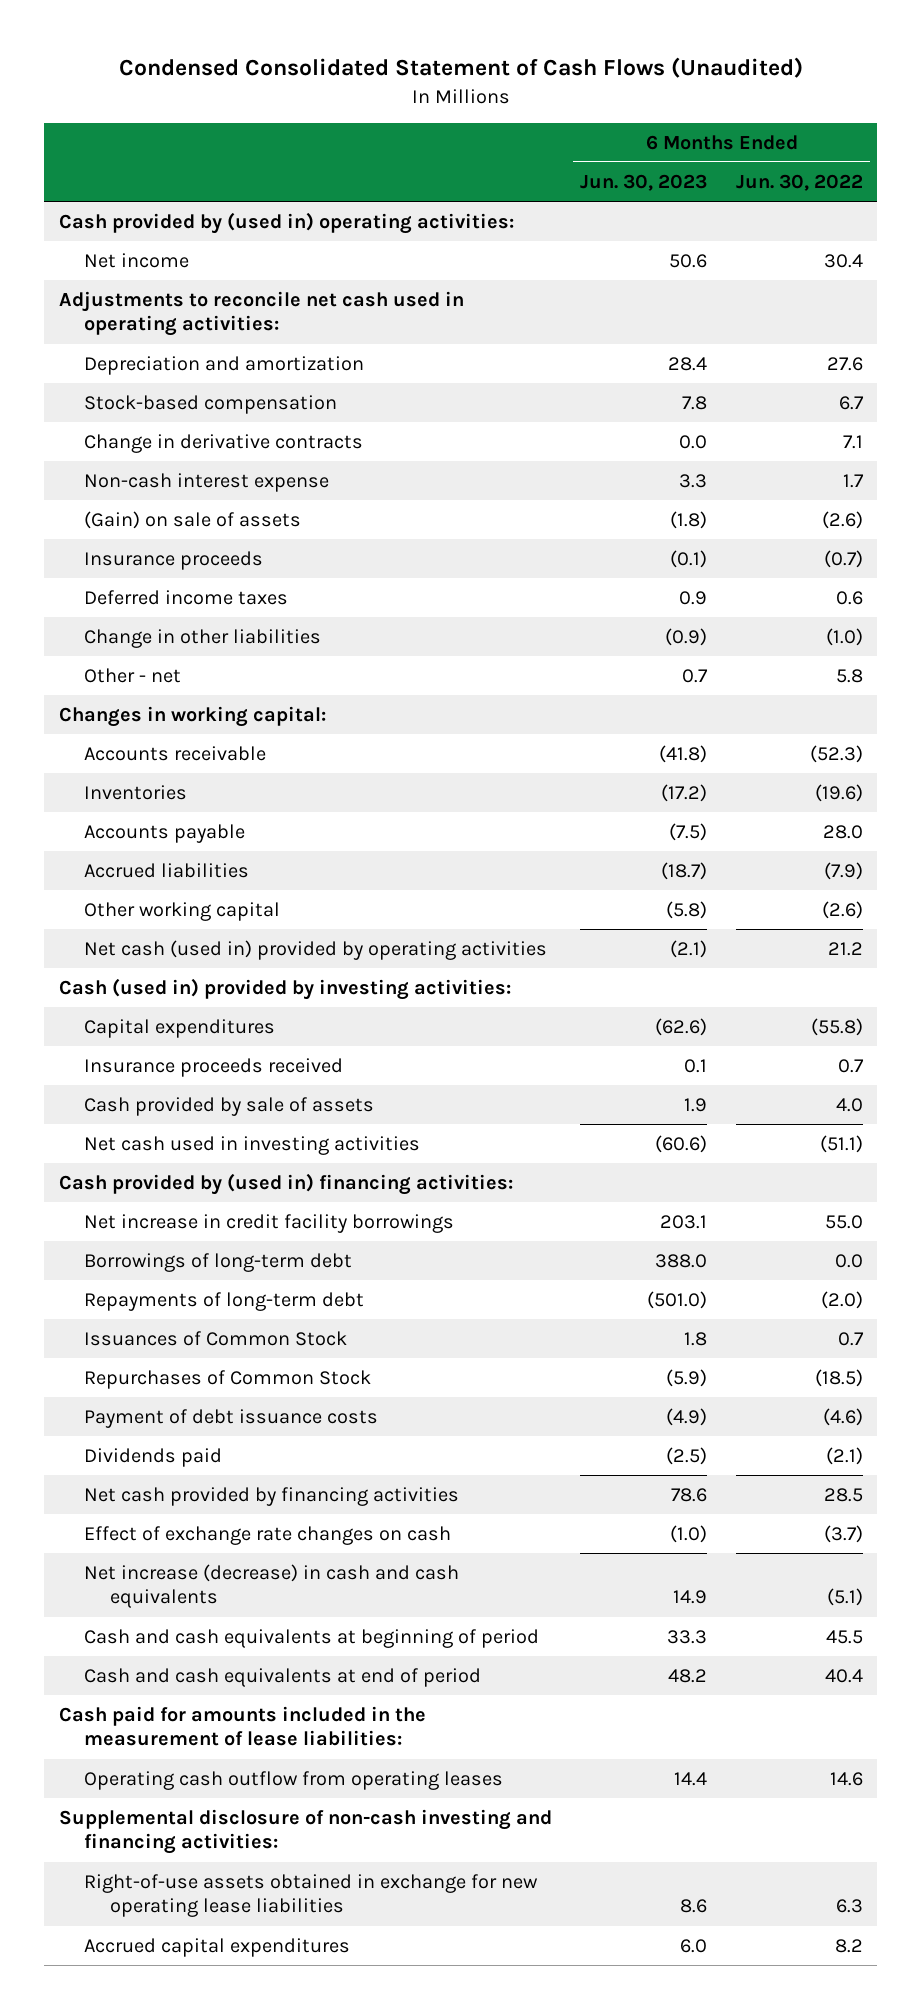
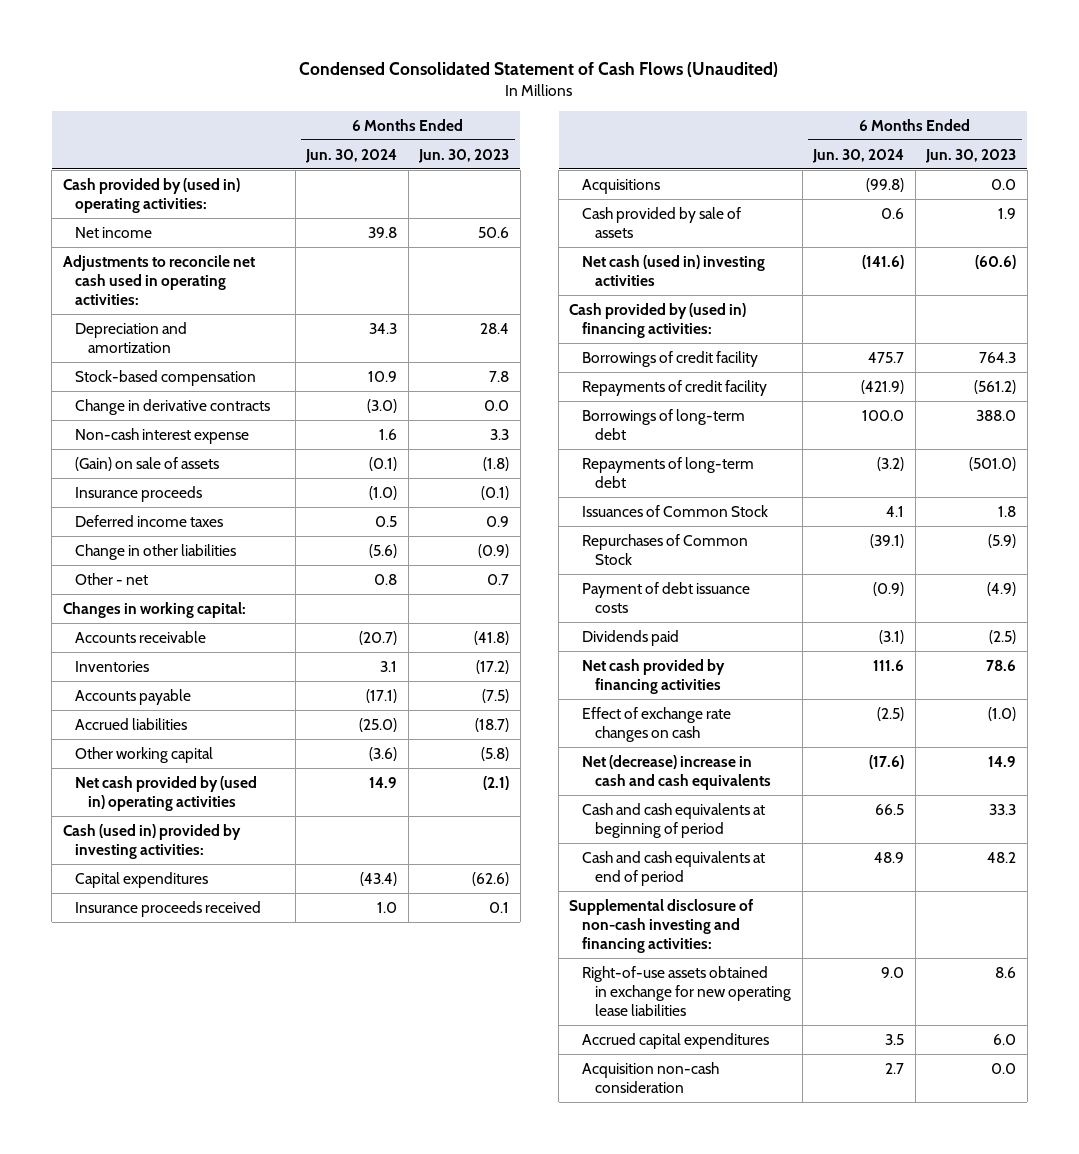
- | 6 Months Ended Jun. 30, 2023 | 6 Months Ended Jun. 30, 2022
+ | 6 Months Ended Jun. 30, 2024 | 6 Months Ended Jun. 30, 2023
- Net cash (used in) provided by operating activities | (2.1) | 21.2
+ Net cash provided by (used in) operating activities | 14.9 | (2.1)
+ Acquisitions | (99.8) | 0.0
- Net cash used in investing activities | (60.6) | (51.1)
+ Net cash (used in) investing activities | (141.6) | (60.6)
- Net increase in credit facility borrowings | 203.1 | 55.0
+ Borrowings of credit facility | 475.7 | 764.3
+ Repayments of credit facility | (421.9) | (561.2)
- Net increase (decrease) in cash and cash equivalents | 14.9 | (5.1)
+ Net (decrease) increase in cash and cash equivalents | (17.6) | 14.9
- Cash paid for amounts included in the measurement of lease liabilities:
- Operating cash outflow from operating leases | 14.4 | 14.6
+ Acquisition non-cash consideration | 2.7 | 0.0

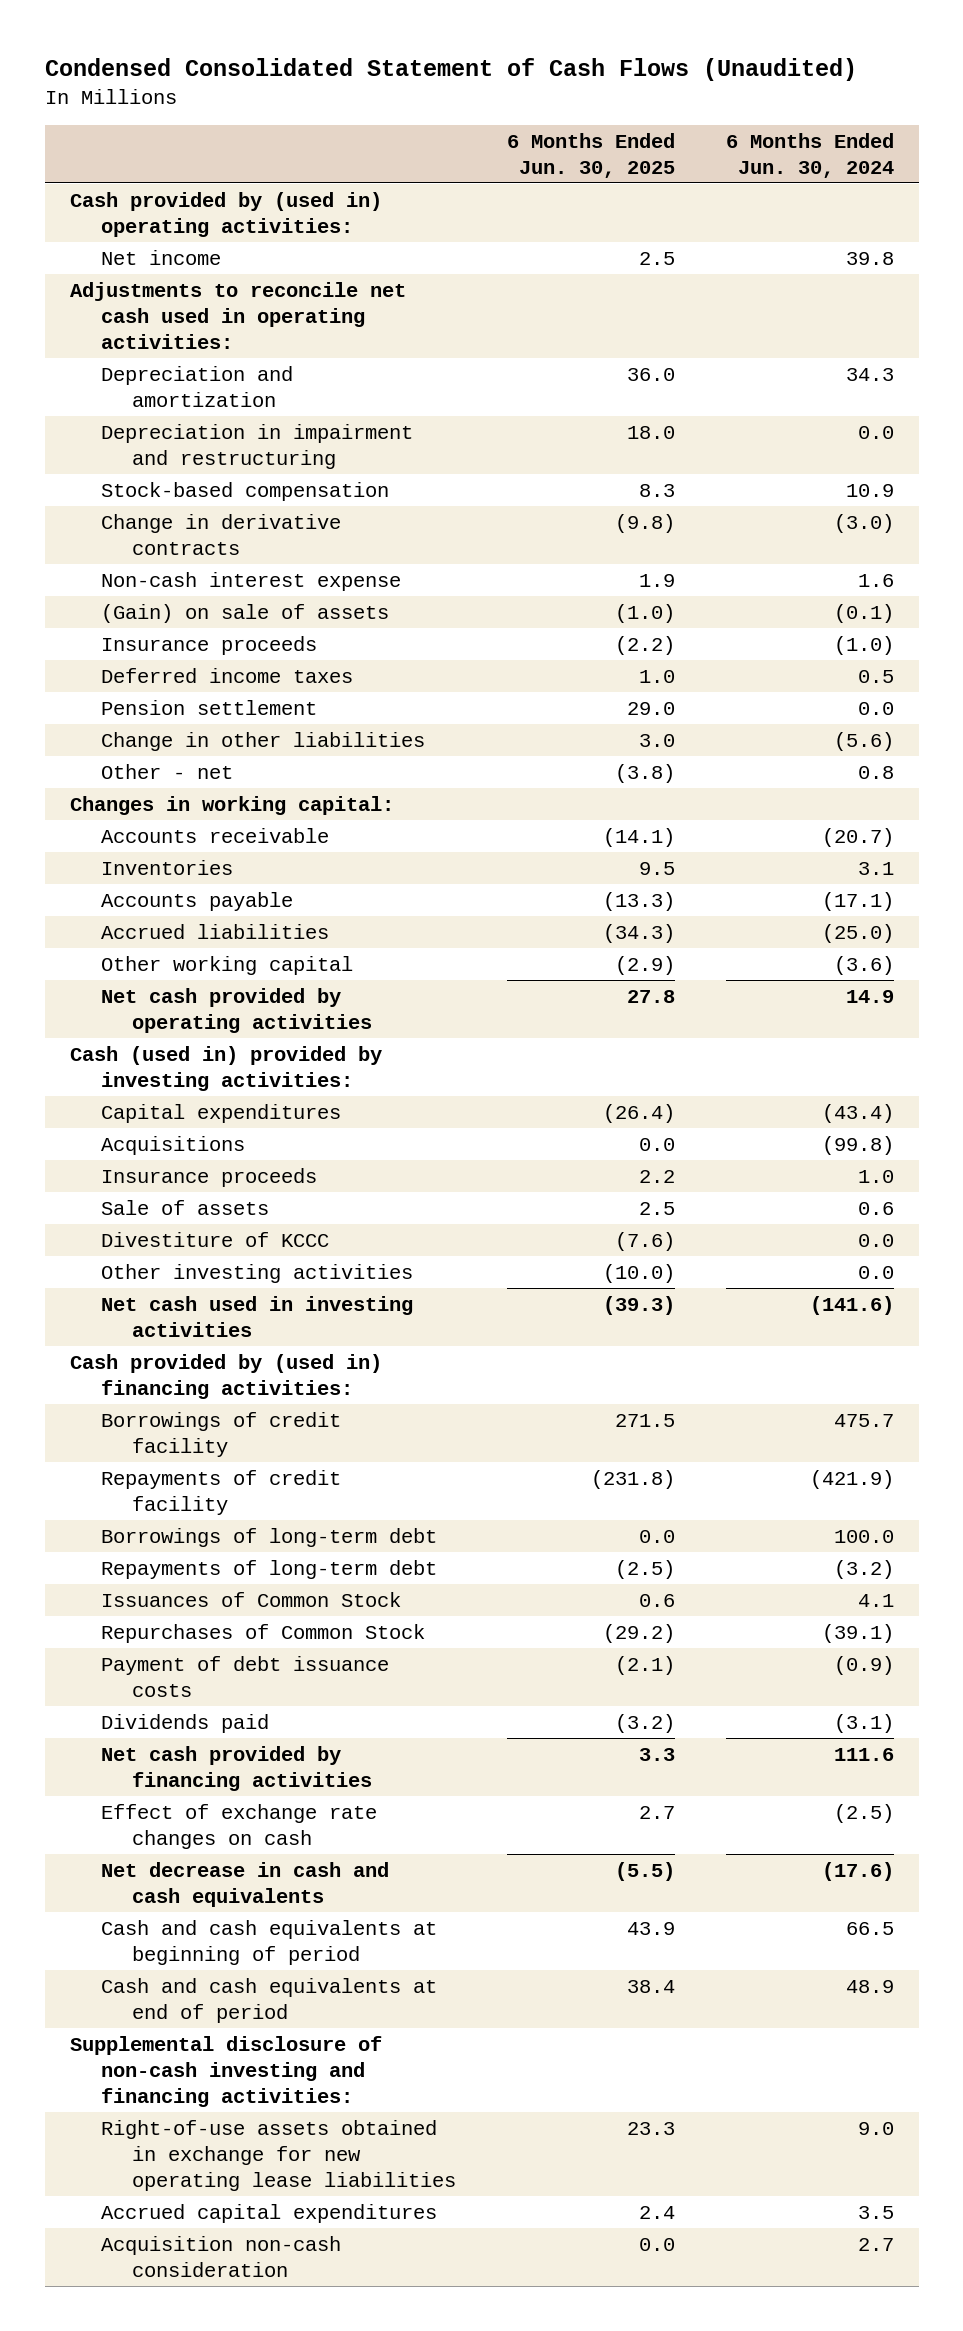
- | 6 Months Ended Jun. 30, 2024 | 6 Months Ended Jun. 30, 2023
+ | 6 Months Ended Jun. 30, 2025 | 6 Months Ended Jun. 30, 2024
+ Depreciation in impairment and restructuring | 18.0 | 0.0
+ Pension settlement | 29.0 | 0.0
- Net cash provided by (used in) operating activities | 14.9 | (2.1)
+ Net cash provided by operating activities | 27.8 | 14.9
- Insurance proceeds received | 1.0 | 0.1
- Cash provided by sale of assets | 0.6 | 1.9
- Net cash (used in) investing activities | (141.6) | (60.6)
+ Insurance proceeds | 2.2 | 1.0
+ Sale of assets | 2.5 | 0.6
+ Divestiture of KCCC | (7.6) | 0.0
+ Other investing activities | (10.0) | 0.0
+ Net cash used in investing activities | (39.3) | (141.6)
- Net (decrease) increase in cash and cash equivalents | (17.6) | 14.9
+ Net decrease in cash and cash equivalents | (5.5) | (17.6)

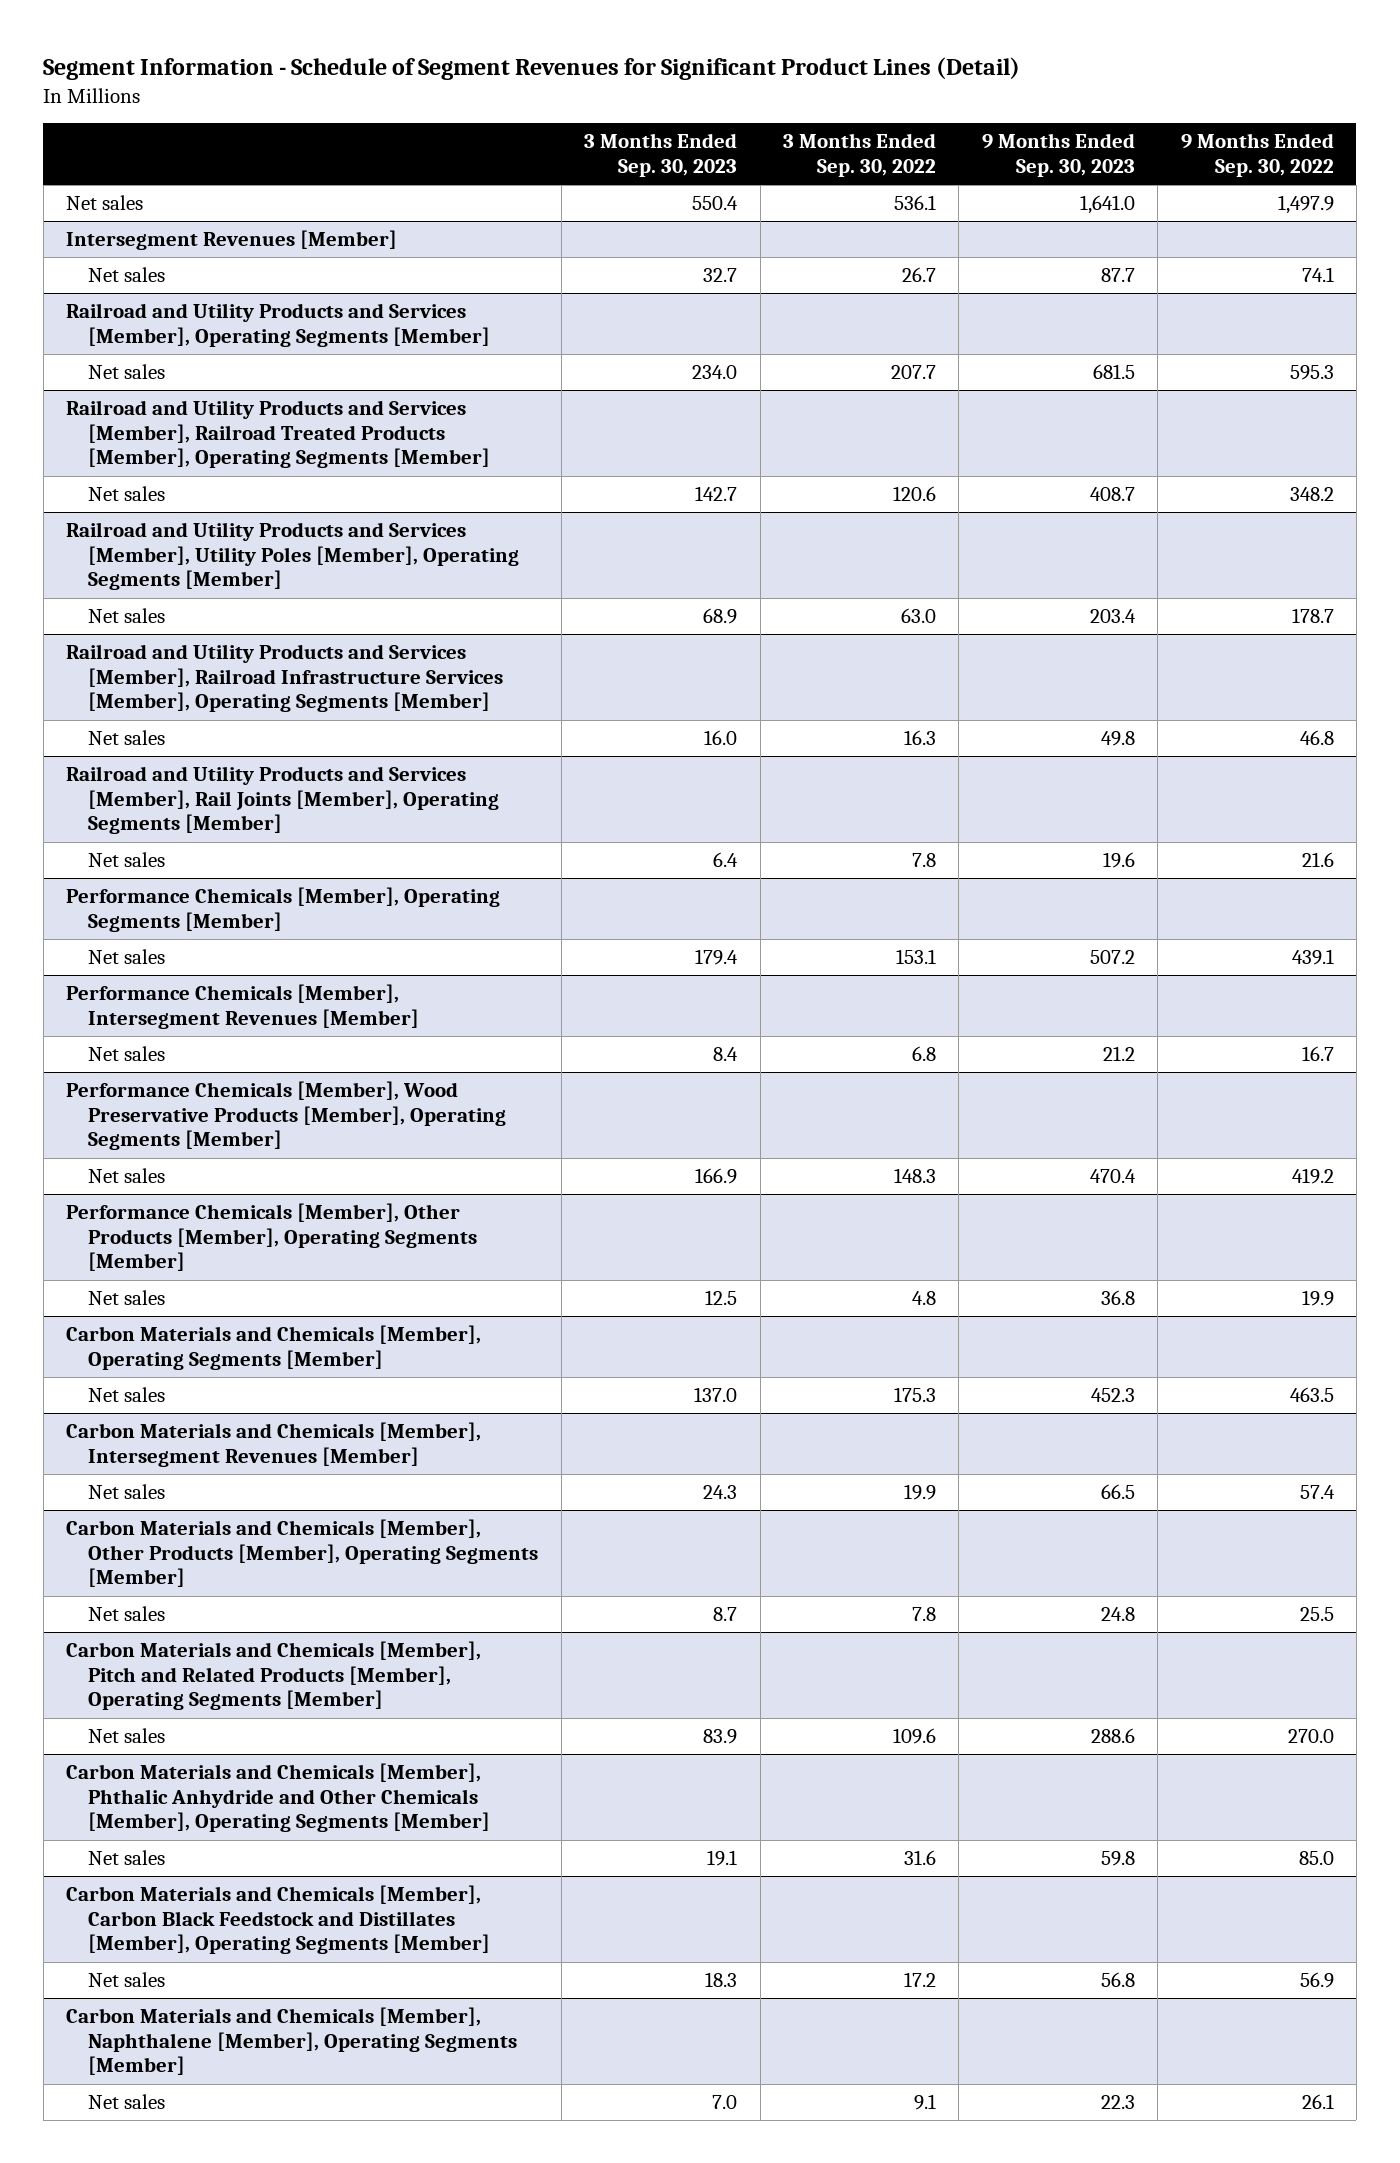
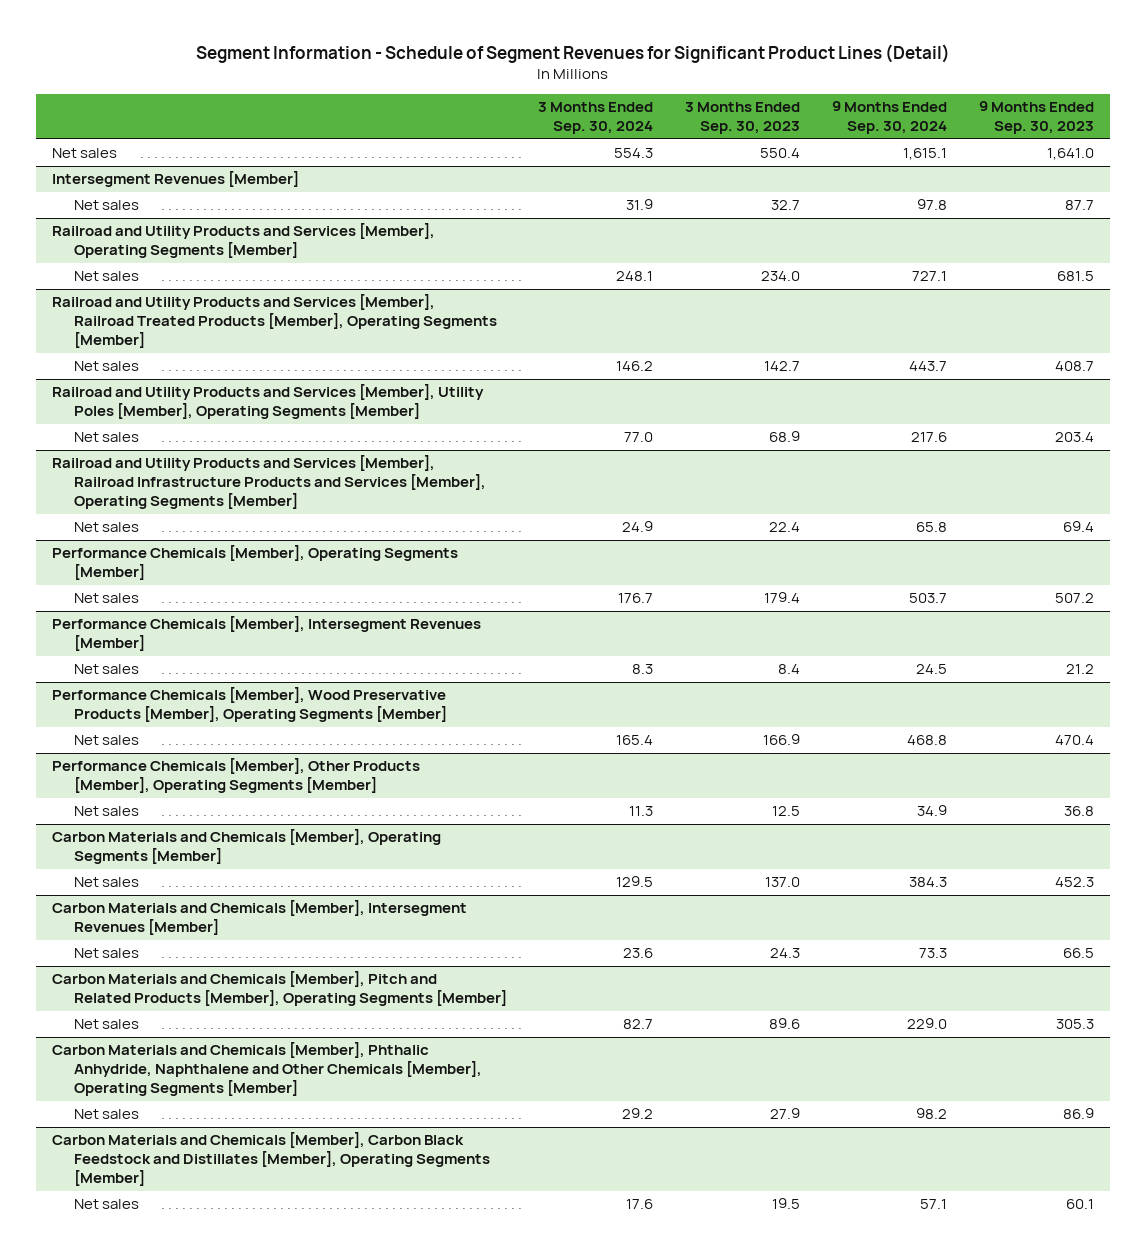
- | 3 Months Ended Sep. 30, 2023 | 3 Months Ended Sep. 30, 2022 | 9 Months Ended Sep. 30, 2023 | 9 Months Ended Sep. 30, 2022
+ | 3 Months Ended Sep. 30, 2024 | 3 Months Ended Sep. 30, 2023 | 9 Months Ended Sep. 30, 2024 | 9 Months Ended Sep. 30, 2023
- Railroad and Utility Products and Services [Member], Railroad Infrastructure Services [Member], Operating Segments [Member]
- Net sales | 16.0 | 16.3 | 49.8 | 46.8
- Railroad and Utility Products and Services [Member], Rail Joints [Member], Operating Segments [Member]
- Net sales | 6.4 | 7.8 | 19.6 | 21.6
+ Railroad and Utility Products and Services [Member], Railroad Infrastructure Products and Services [Member], Operating Segments [Member]
+ Net sales | 24.9 | 22.4 | 65.8 | 69.4
- Carbon Materials and Chemicals [Member], Other Products [Member], Operating Segments [Member]
- Net sales | 8.7 | 7.8 | 24.8 | 25.5
@ Carbon Materials and Chemicals [Member], Pitch and Related Products [Member], Operating Segments [Member]
- Net sales | 83.9 | 109.6 | 288.6 | 270.0
- Carbon Materials and Chemicals [Member], Phthalic Anhydride and Other Chemicals [Member], Operating Segments [Member]
- Net sales | 19.1 | 31.6 | 59.8 | 85.0
@ Carbon Materials and Chemicals [Member], Pitch and Related Products [Member], Operating Segments [Member]
+ Net sales | 82.7 | 89.6 | 229.0 | 305.3
+ Carbon Materials and Chemicals [Member], Phthalic Anhydride, Naphthalene and Other Chemicals [Member], Operating Segments [Member]
+ Net sales | 29.2 | 27.9 | 98.2 | 86.9
@ Carbon Materials and Chemicals [Member], Carbon Black Feedstock and Distillates [Member], Operating Segments [Member]
- Net sales | 18.3 | 17.2 | 56.8 | 56.9
- Carbon Materials and Chemicals [Member], Naphthalene [Member], Operating Segments [Member]
- Net sales | 7.0 | 9.1 | 22.3 | 26.1
@ Carbon Materials and Chemicals [Member], Carbon Black Feedstock and Distillates [Member], Operating Segments [Member]
+ Net sales | 17.6 | 19.5 | 57.1 | 60.1

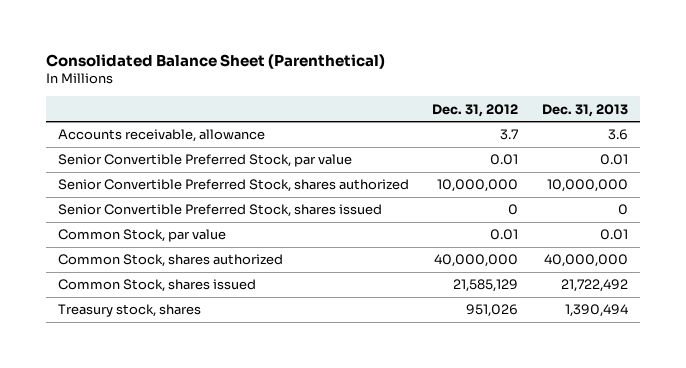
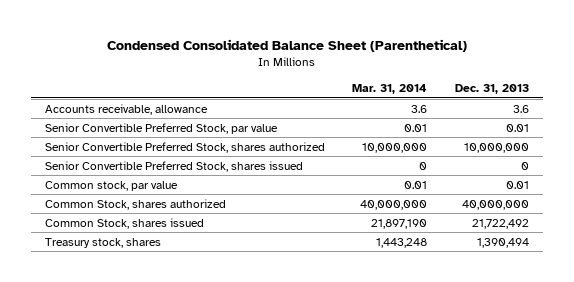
- Consolidated Balance Sheet (Parenthetical)
+ Condensed Consolidated Balance Sheet (Parenthetical)
- | Dec. 31, 2012 | Dec. 31, 2013
+ | Mar. 31, 2014 | Dec. 31, 2013
- Common Stock, par value | 0.01 | 0.01
+ Common stock, par value | 0.01 | 0.01

